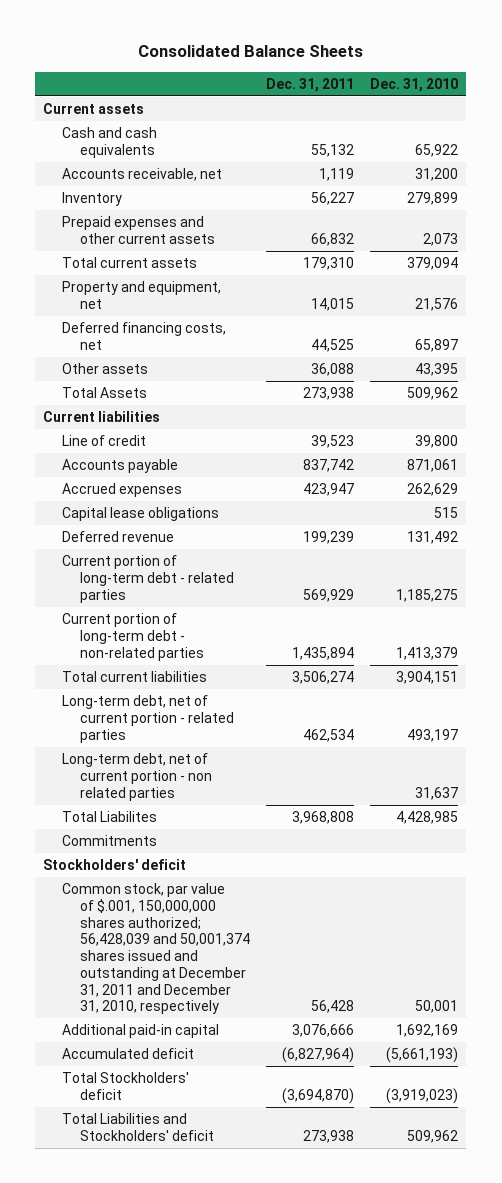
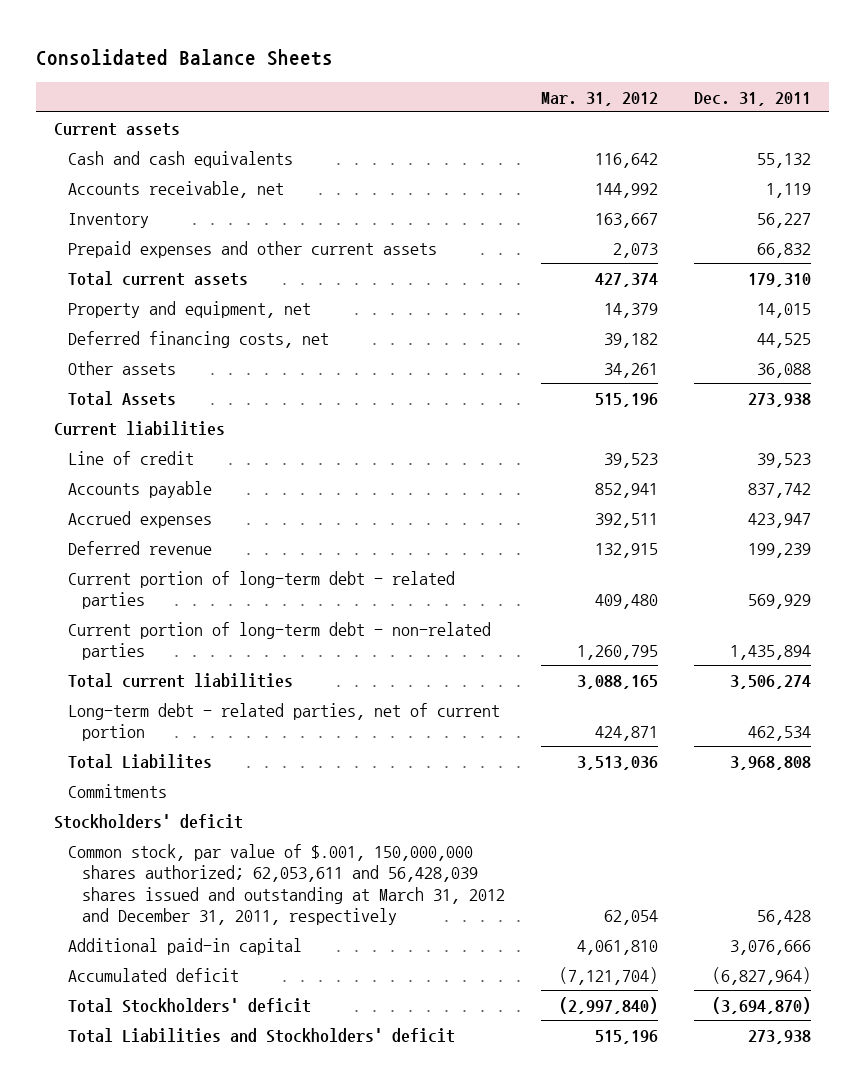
- | Dec. 31, 2011 | Dec. 31, 2010
+ | Mar. 31, 2012 | Dec. 31, 2011
- Capital lease obligations | | 515
- Long-term debt, net of current portion - related parties | 462,534 | 493,197
- Long-term debt, net of current portion - non related parties | | 31,637
+ Long-term debt - related parties, net of current portion | 424,871 | 462,534
- Common stock, par value of $.001, 150,000,000 shares authorized; 56,428,039 and 50,001,374 shares issued and outstanding at December 31, 2011 and December 31, 2010, respectively | 56,428 | 50,001
+ Common stock, par value of $.001, 150,000,000 shares authorized; 62,053,611 and 56,428,039 shares issued and outstanding at March 31, 2012 and December 31, 2011, respectively | 62,054 | 56,428

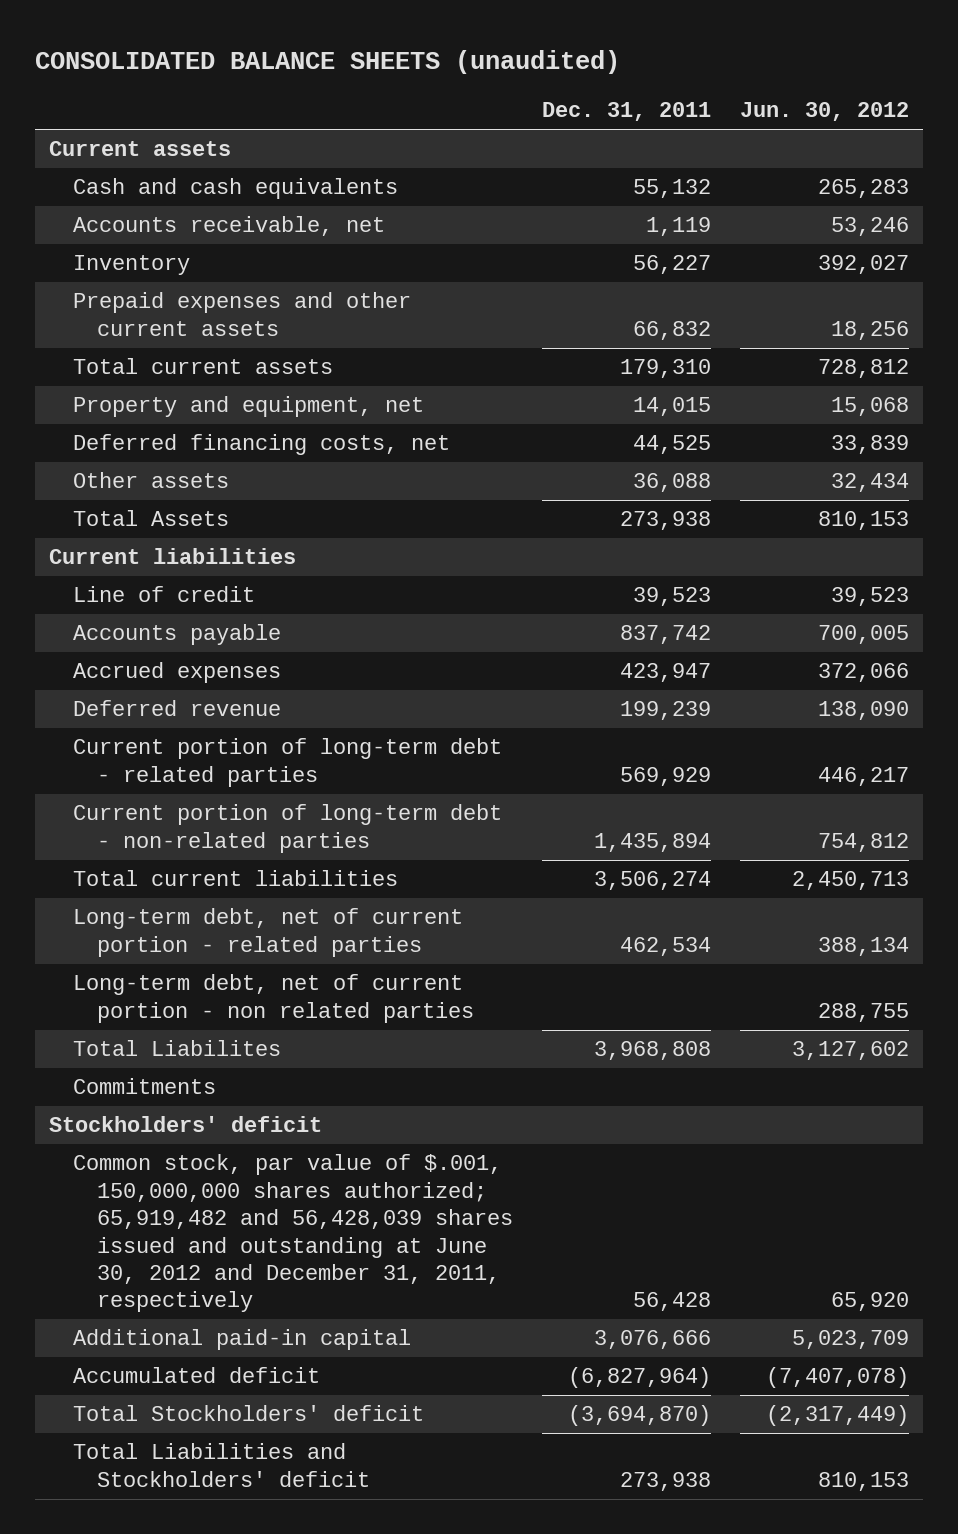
- Consolidated Balance Sheets
+ CONSOLIDATED BALANCE SHEETS (unaudited)
- | Mar. 31, 2012 | Dec. 31, 2011
+ | Dec. 31, 2011 | Jun. 30, 2012
- Long-term debt - related parties, net of current portion | 424,871 | 462,534
+ Long-term debt, net of current portion - related parties | 462,534 | 388,134
+ Long-term debt, net of current portion - non related parties | | 288,755
- Common stock, par value of $.001, 150,000,000 shares authorized; 62,053,611 and 56,428,039 shares issued and outstanding at March 31, 2012 and December 31, 2011, respectively | 62,054 | 56,428
+ Common stock, par value of $.001, 150,000,000 shares authorized; 65,919,482 and 56,428,039 shares issued and outstanding at June 30, 2012 and December 31, 2011, respectively | 56,428 | 65,920

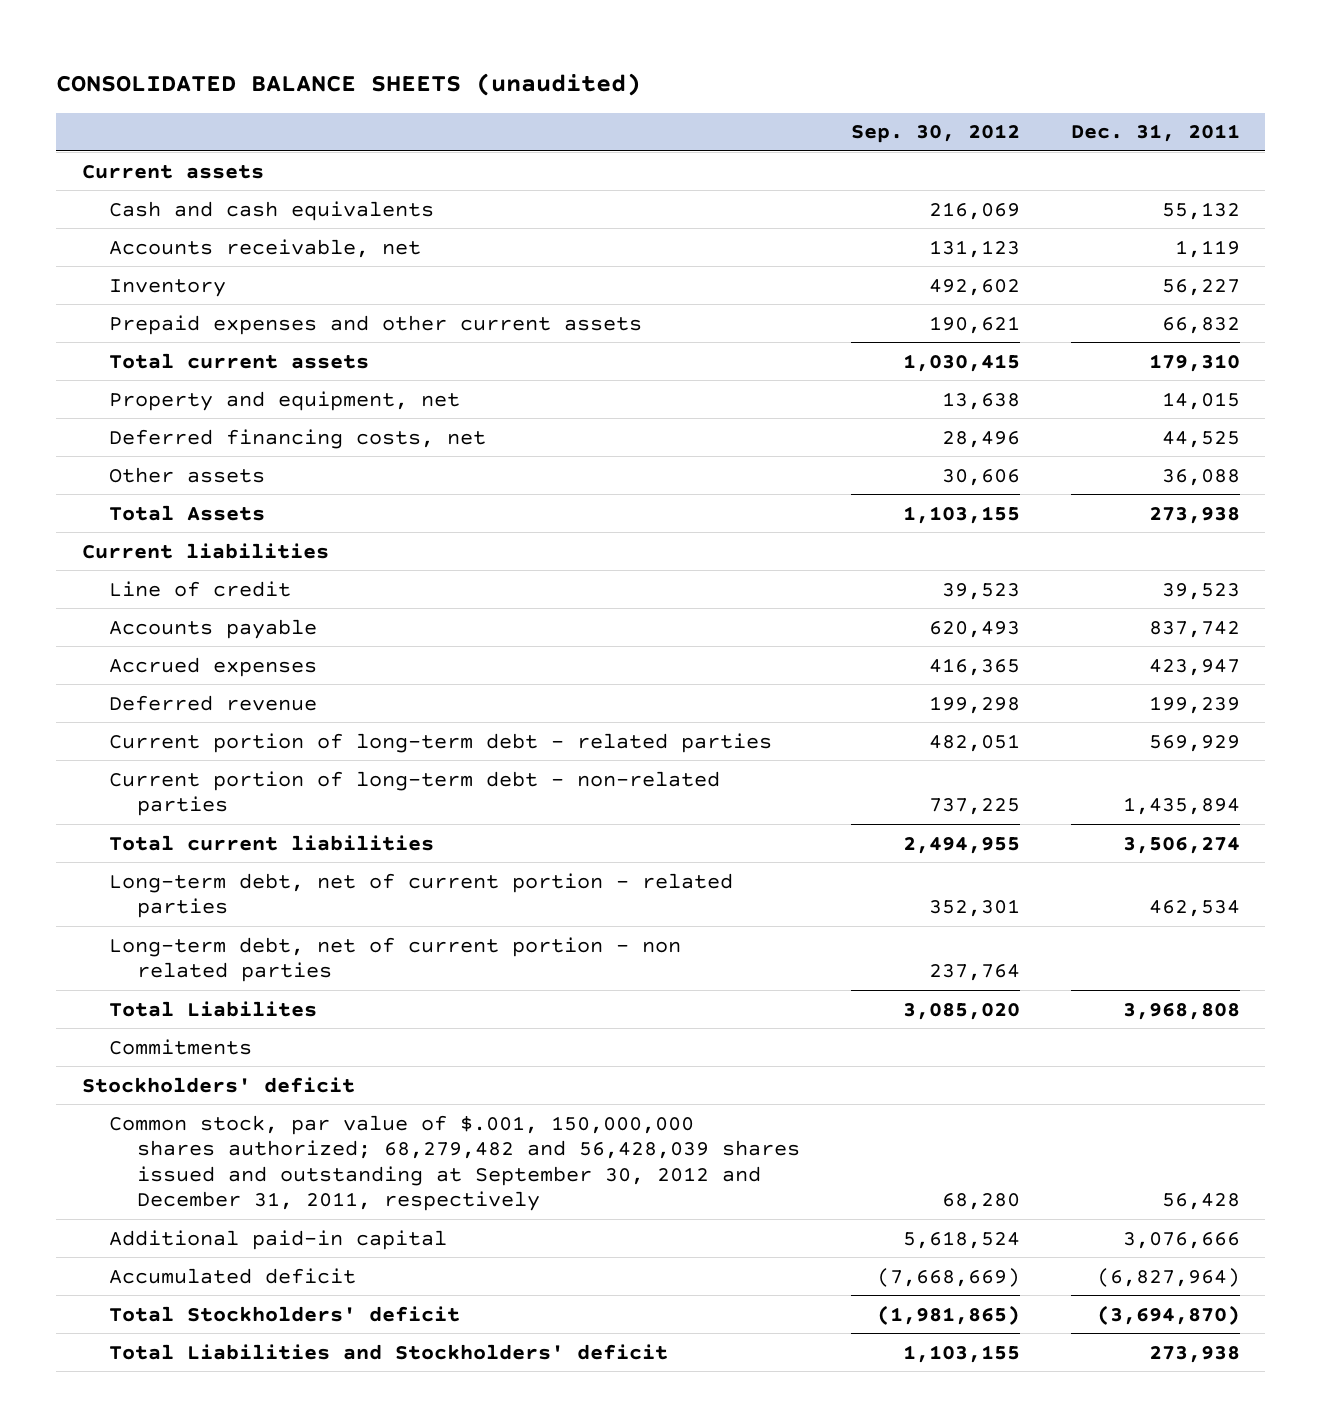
- | Dec. 31, 2011 | Jun. 30, 2012
+ | Sep. 30, 2012 | Dec. 31, 2011
- Common stock, par value of $.001, 150,000,000 shares authorized; 65,919,482 and 56,428,039 shares issued and outstanding at June 30, 2012 and December 31, 2011, respectively | 56,428 | 65,920
+ Common stock, par value of $.001, 150,000,000 shares authorized; 68,279,482 and 56,428,039 shares issued and outstanding at September 30, 2012 and December 31, 2011, respectively | 68,280 | 56,428

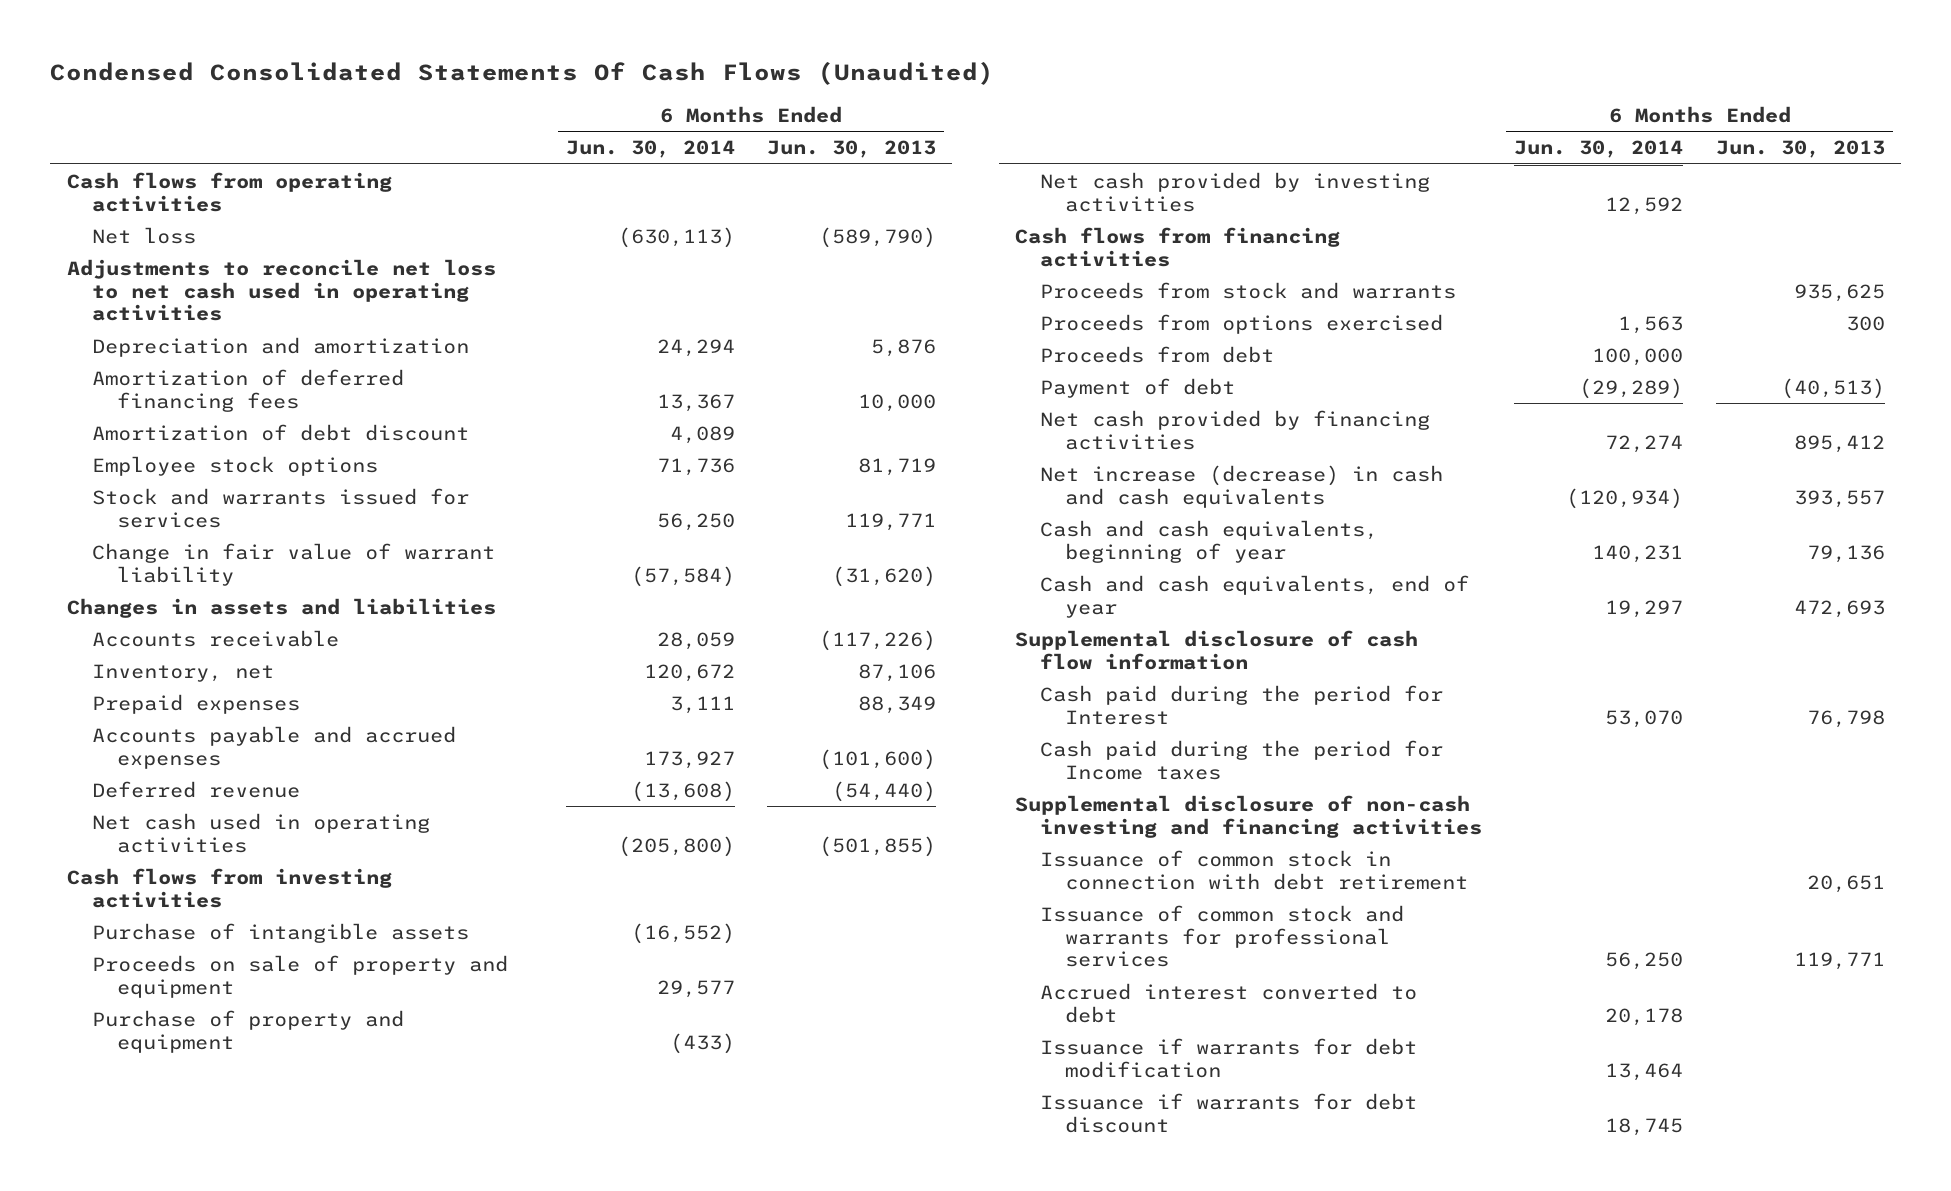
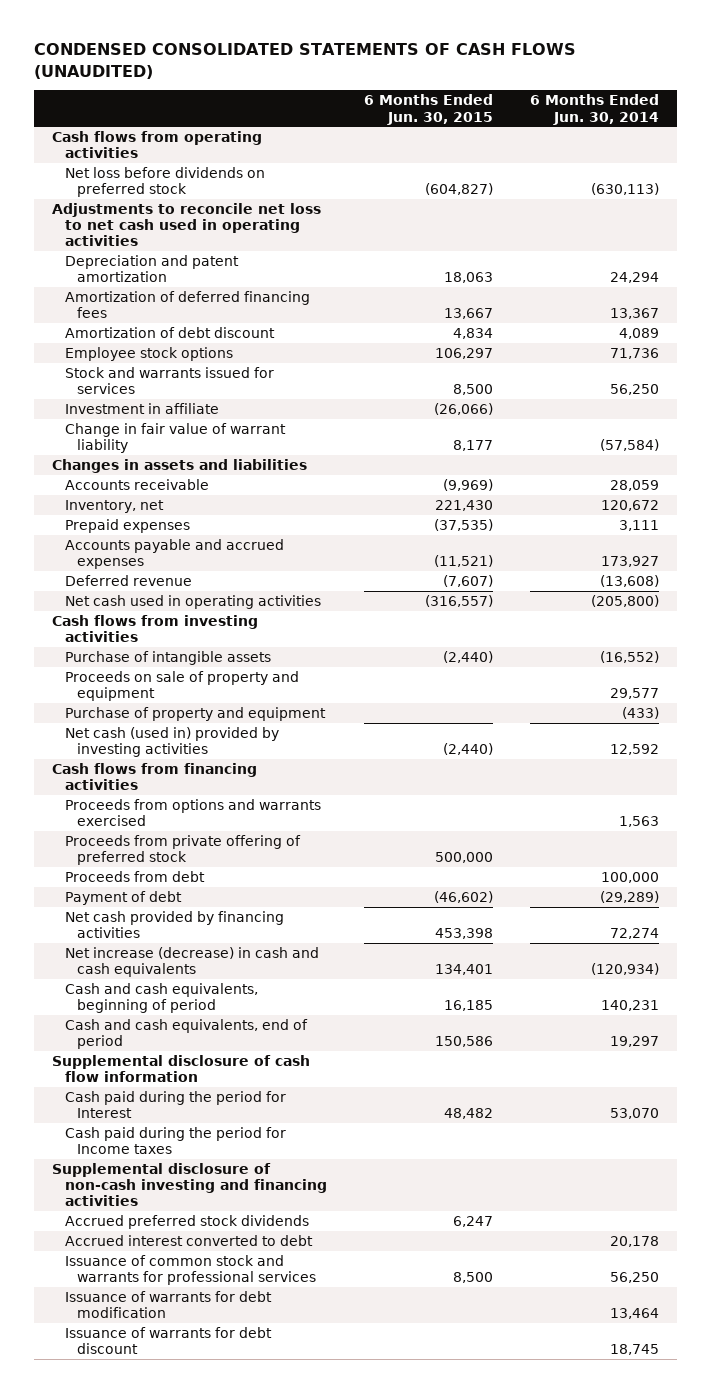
- Condensed Consolidated Statements Of Cash Flows (Unaudited)
+ CONDENSED CONSOLIDATED STATEMENTS OF CASH FLOWS (UNAUDITED)
- | 6 Months Ended Jun. 30, 2014 | 6 Months Ended Jun. 30, 2013
+ | 6 Months Ended Jun. 30, 2015 | 6 Months Ended Jun. 30, 2014
- Net loss | (630,113) | (589,790)
+ Net loss before dividends on preferred stock | (604,827) | (630,113)
- Depreciation and amortization | 24,294 | 5,876
+ Depreciation and patent amortization | 18,063 | 24,294
+ Investment in affiliate | (26,066) |
- Net cash provided by investing activities | 12,592 |
+ Net cash (used in) provided by investing activities | (2,440) | 12,592
- Proceeds from stock and warrants | | 935,625
- Proceeds from options exercised | 1,563 | 300
+ Proceeds from options and warrants exercised | | 1,563
+ Proceeds from private offering of preferred stock | 500,000 |
- Cash and cash equivalents, beginning of year | 140,231 | 79,136
- Cash and cash equivalents, end of year | 19,297 | 472,693
+ Cash and cash equivalents, beginning of period | 16,185 | 140,231
+ Cash and cash equivalents, end of period | 150,586 | 19,297
- Issuance of common stock in connection with debt retirement | | 20,651
+ Accrued preferred stock dividends | 6,247 |
- Issuance if warrants for debt modification | 13,464 |
- Issuance if warrants for debt discount | 18,745 |
moved down: Issuance of common stock and warrants for professional services | 8,500 | 56,250
+ Issuance of warrants for debt modification | | 13,464
+ Issuance of warrants for debt discount | | 18,745

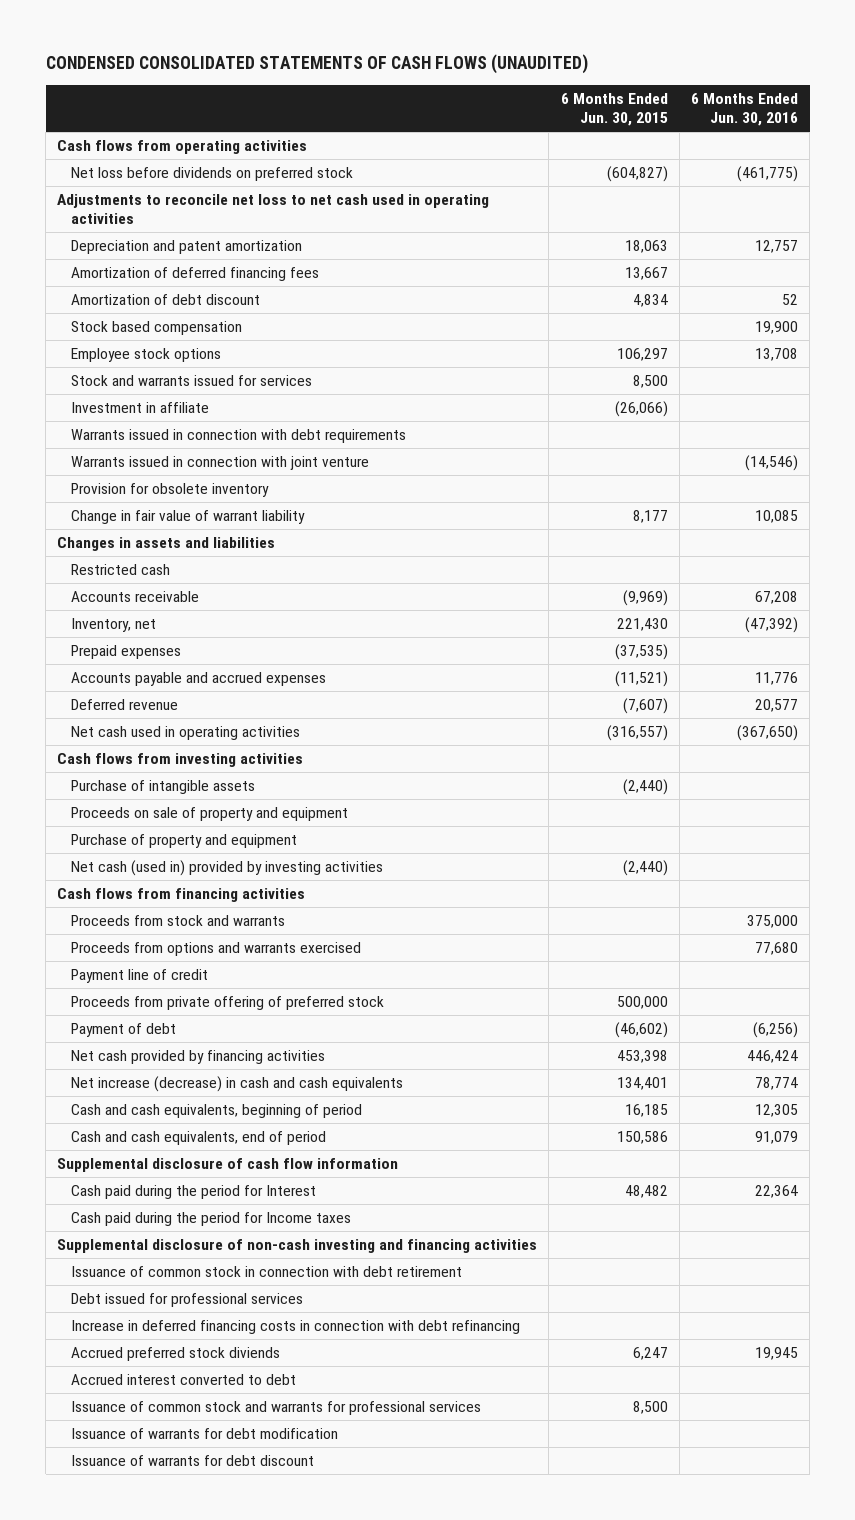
- | 6 Months Ended Jun. 30, 2015 | 6 Months Ended Jun. 30, 2014
+ | 6 Months Ended Jun. 30, 2015 | 6 Months Ended Jun. 30, 2016
+ Stock based compensation | | 19,900
+ Warrants issued in connection with debt requirements
+ Warrants issued in connection with joint venture | | (14,546)
+ Provision for obsolete inventory
+ Restricted cash
+ Proceeds from stock and warrants | | 375,000
+ Payment line of credit
- Proceeds from debt | | 100,000
- Accrued preferred stock dividends | 6,247 |
+ Issuance of common stock in connection with debt retirement
+ Debt issued for professional services
+ Increase in deferred financing costs in connection with debt refinancing
+ Accrued preferred stock diviends | 6,247 | 19,945

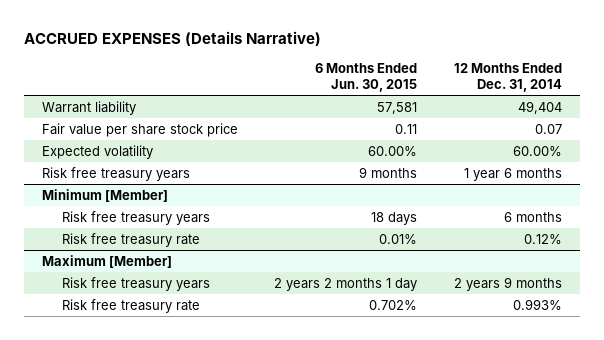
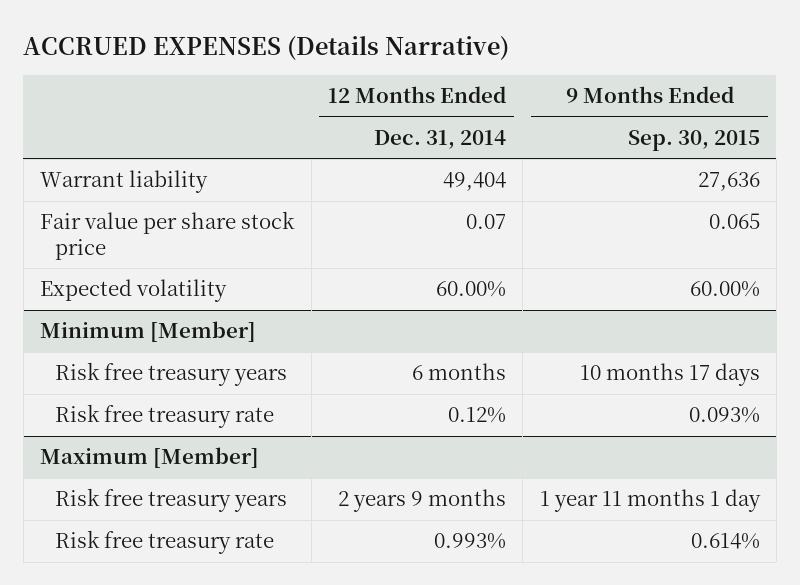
- | 6 Months Ended Jun. 30, 2015 | 12 Months Ended Dec. 31, 2014
+ | 12 Months Ended Dec. 31, 2014 | 9 Months Ended Sep. 30, 2015
- Risk free treasury years | 9 months | 1 year 6 months

